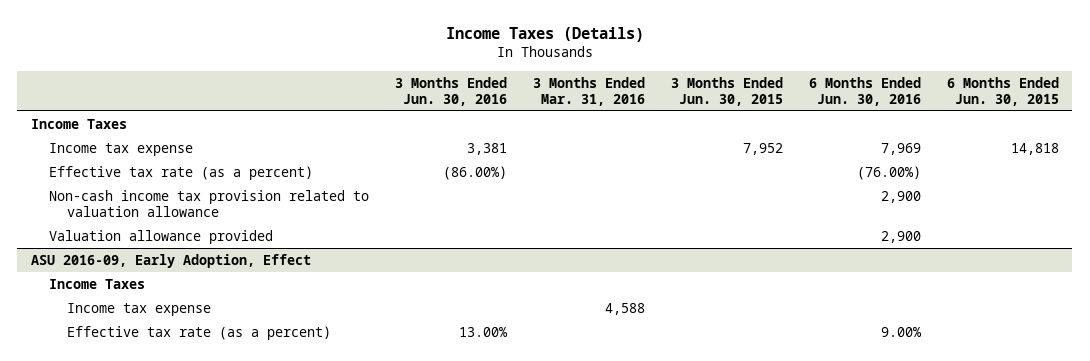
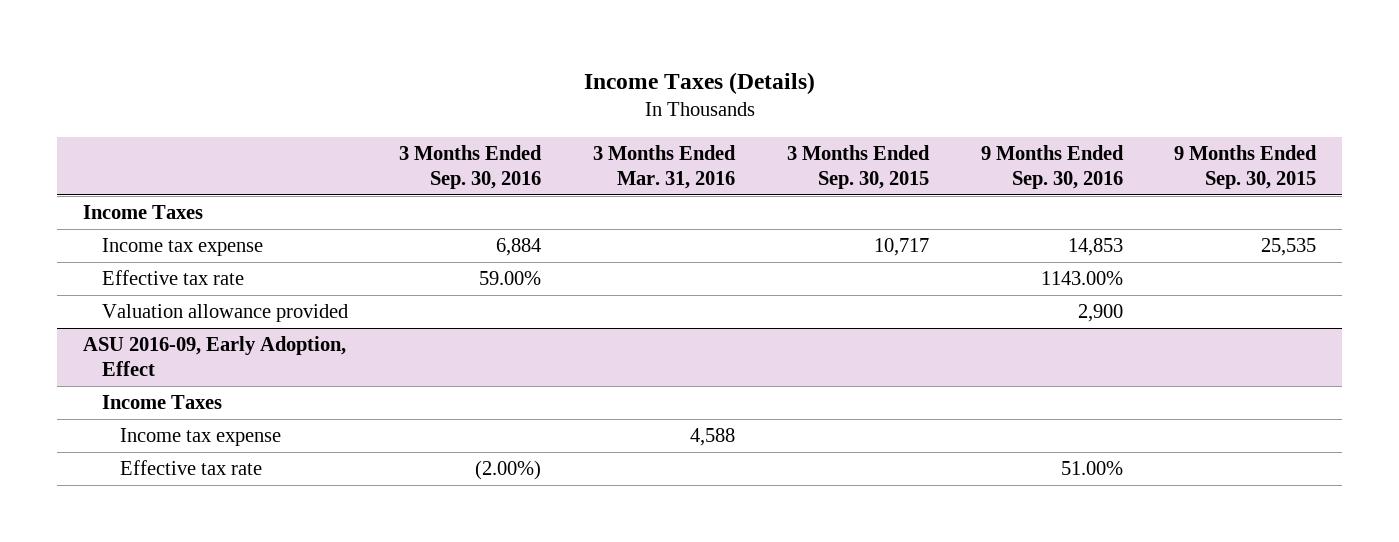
- | 3 Months Ended Jun. 30, 2016 | 3 Months Ended Mar. 31, 2016 | 3 Months Ended Jun. 30, 2015 | 6 Months Ended Jun. 30, 2016 | 6 Months Ended Jun. 30, 2015
+ | 3 Months Ended Sep. 30, 2016 | 3 Months Ended Mar. 31, 2016 | 3 Months Ended Sep. 30, 2015 | 9 Months Ended Sep. 30, 2016 | 9 Months Ended Sep. 30, 2015
- Effective tax rate (as a percent) | (86.00%) | | | (76.00%) |
- Non-cash income tax provision related to valuation allowance | | | | 2,900 |
+ Effective tax rate | 59.00% | | | 1143.00% |
@ ASU 2016-09, Early Adoption, Effect
- Effective tax rate (as a percent) | 13.00% | | | 9.00% |
+ Effective tax rate | (2.00%) | | | 51.00% |

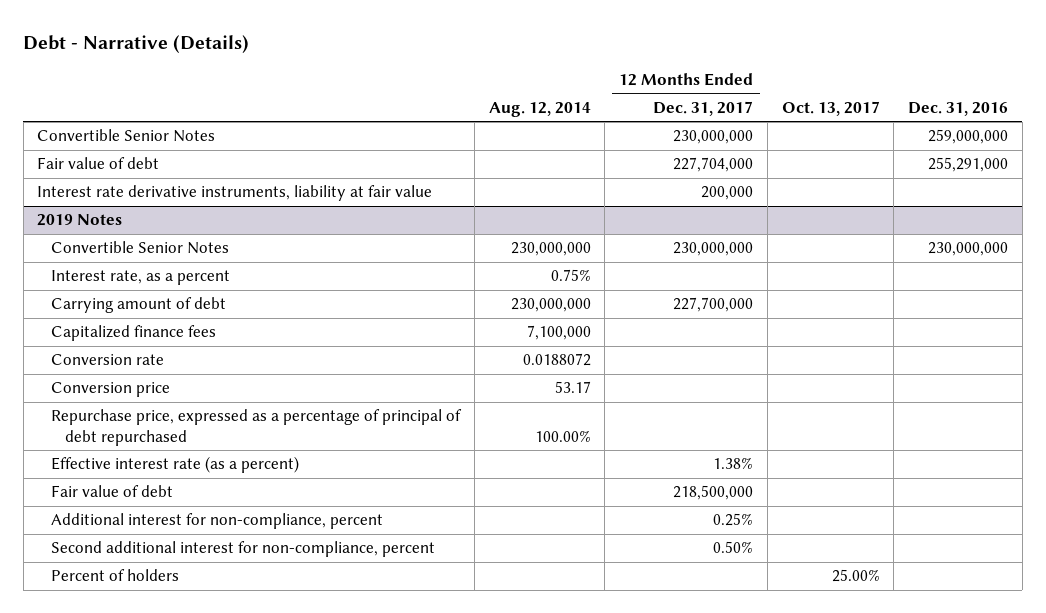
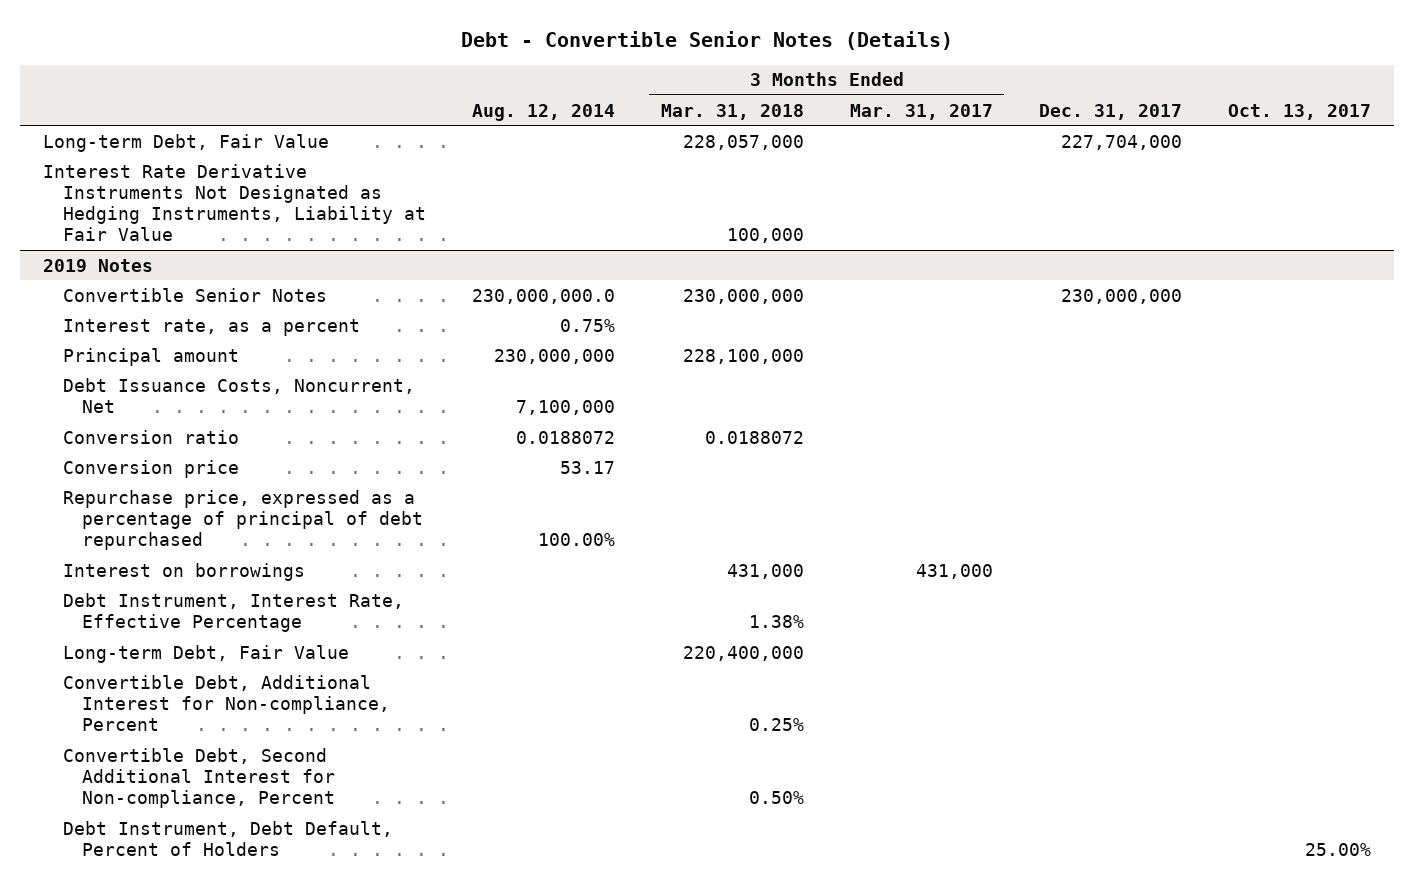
- Debt - Narrative (Details)
+ Debt - Convertible Senior Notes (Details)
- | Aug. 12, 2014 | 12 Months Ended Dec. 31, 2017 | Oct. 13, 2017 | Dec. 31, 2016
+ | Aug. 12, 2014 | 3 Months Ended Mar. 31, 2018 | 3 Months Ended Mar. 31, 2017 | Dec. 31, 2017 | Oct. 13, 2017
- Convertible Senior Notes | | 230,000,000 | | 259,000,000
- Fair value of debt | | 227,704,000 | | 255,291,000
- Interest rate derivative instruments, liability at fair value | | 200,000 | |
+ Long-term Debt, Fair Value | | 228,057,000 | | 227,704,000 |
+ Interest Rate Derivative Instruments Not Designated as Hedging Instruments, Liability at Fair Value | | 100,000 | | |
@ 2019 Notes
- Convertible Senior Notes | 230,000,000 | 230,000,000 | | 230,000,000
+ Convertible Senior Notes | 230,000,000.0 | 230,000,000 | | 230,000,000 |
- Carrying amount of debt | 230,000,000 | 227,700,000 | |
- Capitalized finance fees | 7,100,000 | | |
- Conversion rate | 0.0188072 | | |
+ Principal amount | 230,000,000 | 228,100,000 | | |
+ Debt Issuance Costs, Noncurrent, Net | 7,100,000 | | | |
+ Conversion ratio | 0.0188072 | 0.0188072 | | |
- Effective interest rate (as a percent) | | 1.38% | |
- Fair value of debt | | 218,500,000 | |
- Additional interest for non-compliance, percent | | 0.25% | |
- Second additional interest for non-compliance, percent | | 0.50% | |
- Percent of holders | | | 25.00% |
+ Interest on borrowings | | 431,000 | 431,000 | |
+ Debt Instrument, Interest Rate, Effective Percentage | | 1.38% | | |
+ Long-term Debt, Fair Value | | 220,400,000 | | |
+ Convertible Debt, Additional Interest for Non-compliance, Percent | | 0.25% | | |
+ Convertible Debt, Second Additional Interest for Non-compliance, Percent | | 0.50% | | |
+ Debt Instrument, Debt Default, Percent of Holders | | | | | 25.00%

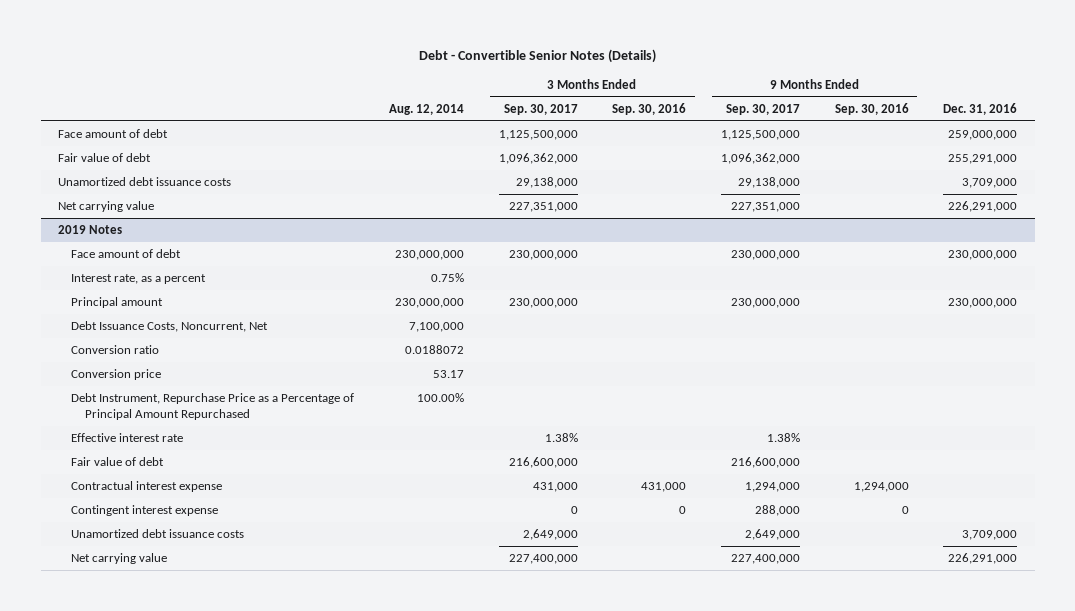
- | Aug. 12, 2014 | 3 Months Ended Mar. 31, 2018 | 3 Months Ended Mar. 31, 2017 | Dec. 31, 2017 | Oct. 13, 2017
+ | Aug. 12, 2014 | 3 Months Ended Sep. 30, 2017 | 3 Months Ended Sep. 30, 2016 | 9 Months Ended Sep. 30, 2017 | 9 Months Ended Sep. 30, 2016 | Dec. 31, 2016
- Long-term Debt, Fair Value | | 228,057,000 | | 227,704,000 |
- Interest Rate Derivative Instruments Not Designated as Hedging Instruments, Liability at Fair Value | | 100,000 | | |
+ Face amount of debt | | 1,125,500,000 | | 1,125,500,000 | | 259,000,000
+ Fair value of debt | | 1,096,362,000 | | 1,096,362,000 | | 255,291,000
+ Unamortized debt issuance costs | | 29,138,000 | | 29,138,000 | | 3,709,000
+ Net carrying value | | 227,351,000 | | 227,351,000 | | 226,291,000
@ 2019 Notes
- Convertible Senior Notes | 230,000,000.0 | 230,000,000 | | 230,000,000 |
+ Face amount of debt | 230,000,000 | 230,000,000 | | 230,000,000 | | 230,000,000
- Repurchase price, expressed as a percentage of principal of debt repurchased | 100.00% | | | |
- Interest on borrowings | | 431,000 | 431,000 | |
- Debt Instrument, Interest Rate, Effective Percentage | | 1.38% | | |
- Long-term Debt, Fair Value | | 220,400,000 | | |
- Convertible Debt, Additional Interest for Non-compliance, Percent | | 0.25% | | |
- Convertible Debt, Second Additional Interest for Non-compliance, Percent | | 0.50% | | |
- Debt Instrument, Debt Default, Percent of Holders | | | | | 25.00%
+ Debt Instrument, Repurchase Price as a Percentage of Principal Amount Repurchased | 100.00% | | | | |
+ Effective interest rate | | 1.38% | | 1.38% | |
+ Fair value of debt | | 216,600,000 | | 216,600,000 | |
+ Contractual interest expense | | 431,000 | 431,000 | 1,294,000 | 1,294,000 |
+ Contingent interest expense | | 0 | 0 | 288,000 | 0 |
+ Unamortized debt issuance costs | | 2,649,000 | | 2,649,000 | | 3,709,000
+ Net carrying value | | 227,400,000 | | 227,400,000 | | 226,291,000

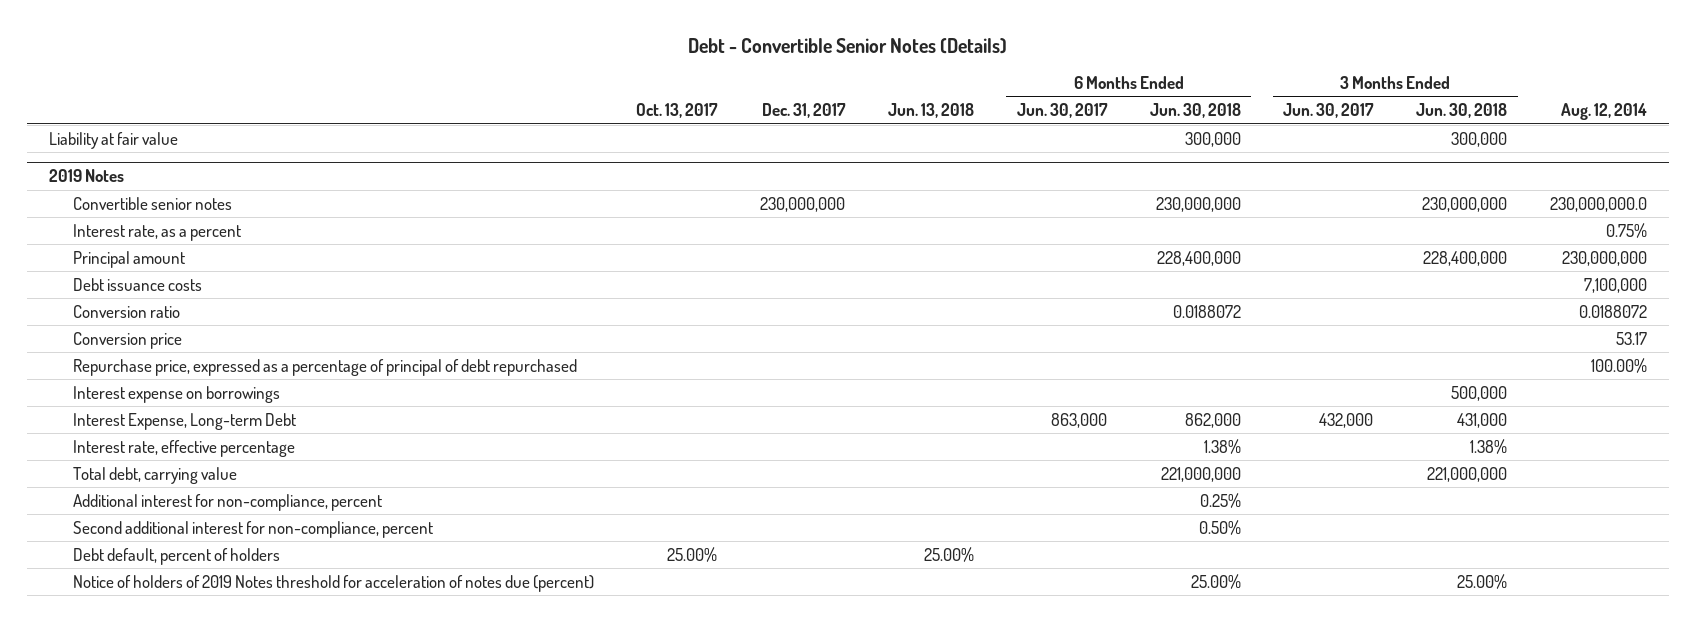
- | Aug. 12, 2014 | 3 Months Ended Sep. 30, 2017 | 3 Months Ended Sep. 30, 2016 | 9 Months Ended Sep. 30, 2017 | 9 Months Ended Sep. 30, 2016 | Dec. 31, 2016
+ | Oct. 13, 2017 | Dec. 31, 2017 | Jun. 13, 2018 | 6 Months Ended Jun. 30, 2017 | 6 Months Ended Jun. 30, 2018 | 3 Months Ended Jun. 30, 2017 | 3 Months Ended Jun. 30, 2018 | Aug. 12, 2014
- Face amount of debt | | 1,125,500,000 | | 1,125,500,000 | | 259,000,000
- Fair value of debt | | 1,096,362,000 | | 1,096,362,000 | | 255,291,000
- Unamortized debt issuance costs | | 29,138,000 | | 29,138,000 | | 3,709,000
- Net carrying value | | 227,351,000 | | 227,351,000 | | 226,291,000
+ Liability at fair value | | | | | 300,000 | | 300,000 |
@ 2019 Notes
- Face amount of debt | 230,000,000 | 230,000,000 | | 230,000,000 | | 230,000,000
+ Convertible senior notes | | 230,000,000 | | | 230,000,000 | | 230,000,000 | 230,000,000.0
- Debt Issuance Costs, Noncurrent, Net | 7,100,000 | | | | |
+ Debt issuance costs | | | | | | | | 7,100,000
- Debt Instrument, Repurchase Price as a Percentage of Principal Amount Repurchased | 100.00% | | | | |
- Effective interest rate | | 1.38% | | 1.38% | |
- Fair value of debt | | 216,600,000 | | 216,600,000 | |
- Contractual interest expense | | 431,000 | 431,000 | 1,294,000 | 1,294,000 |
- Contingent interest expense | | 0 | 0 | 288,000 | 0 |
- Unamortized debt issuance costs | | 2,649,000 | | 2,649,000 | | 3,709,000
- Net carrying value | | 227,400,000 | | 227,400,000 | | 226,291,000
+ Repurchase price, expressed as a percentage of principal of debt repurchased | | | | | | | | 100.00%
+ Interest expense on borrowings | | | | | | | 500,000 |
+ Interest Expense, Long-term Debt | | | | 863,000 | 862,000 | 432,000 | 431,000 |
+ Interest rate, effective percentage | | | | | 1.38% | | 1.38% |
+ Total debt, carrying value | | | | | 221,000,000 | | 221,000,000 |
+ Additional interest for non-compliance, percent | | | | | 0.25% | | |
+ Second additional interest for non-compliance, percent | | | | | 0.50% | | |
+ Debt default, percent of holders | 25.00% | | 25.00% | | | | |
+ Notice of holders of 2019 Notes threshold for acceleration of notes due (percent) | | | | | 25.00% | | 25.00% |

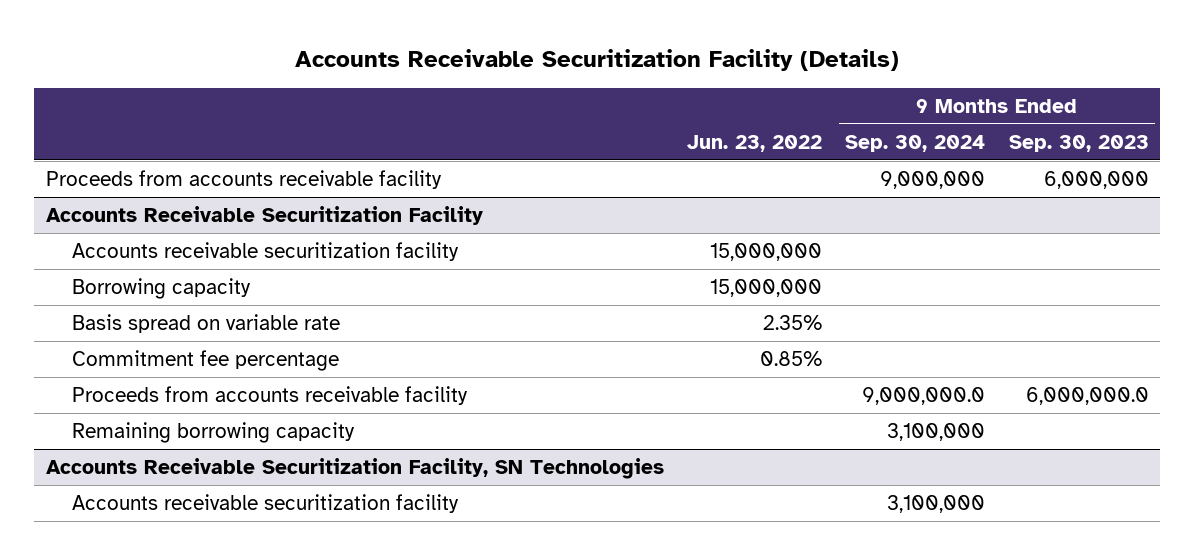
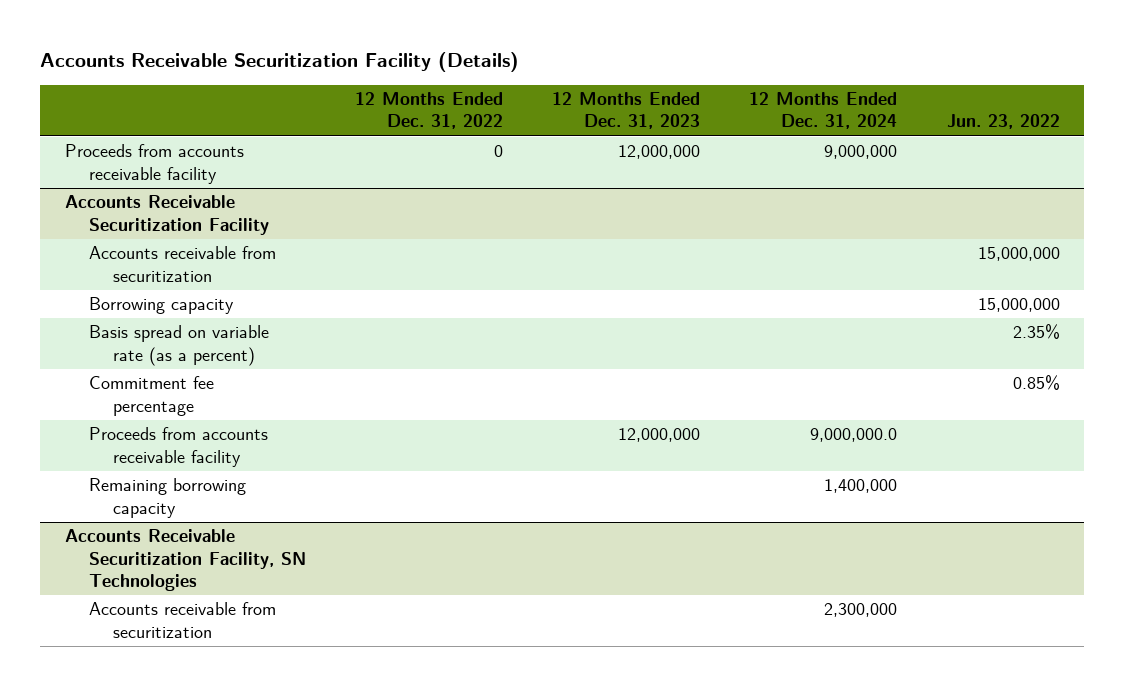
- | Jun. 23, 2022 | 9 Months Ended Sep. 30, 2024 | 9 Months Ended Sep. 30, 2023
+ | 12 Months Ended Dec. 31, 2022 | 12 Months Ended Dec. 31, 2023 | 12 Months Ended Dec. 31, 2024 | Jun. 23, 2022
@ Accounts Receivable Securitization Facility
- Accounts receivable securitization facility | 15,000,000 | |
+ Accounts receivable from securitization | | | | 15,000,000
- Basis spread on variable rate | 2.35% | |
+ Basis spread on variable rate (as a percent) | | | | 2.35%
@ Accounts Receivable Securitization Facility, SN Technologies
- Accounts receivable securitization facility | | 3,100,000 |
+ Accounts receivable from securitization | | | 2,300,000 |

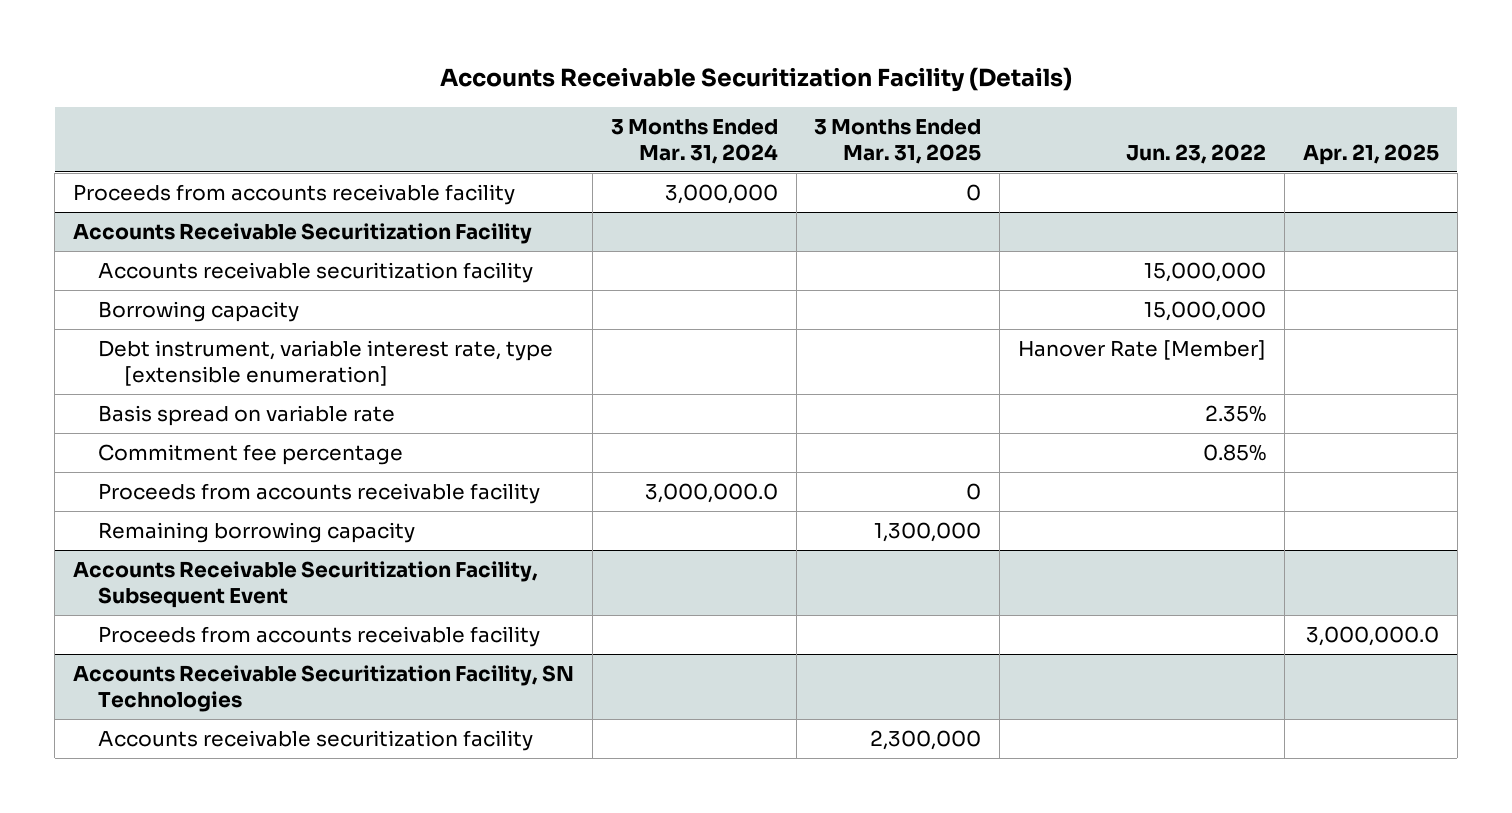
- | 12 Months Ended Dec. 31, 2022 | 12 Months Ended Dec. 31, 2023 | 12 Months Ended Dec. 31, 2024 | Jun. 23, 2022
+ | 3 Months Ended Mar. 31, 2024 | 3 Months Ended Mar. 31, 2025 | Jun. 23, 2022 | Apr. 21, 2025
@ Accounts Receivable Securitization Facility
- Accounts receivable from securitization | | | | 15,000,000
+ Accounts receivable securitization facility | | | 15,000,000 |
- Basis spread on variable rate (as a percent) | | | | 2.35%
+ Debt instrument, variable interest rate, type [extensible enumeration] | | | Hanover Rate [Member] |
+ Basis spread on variable rate | | | 2.35% |
+ Accounts Receivable Securitization Facility, Subsequent Event
+ Proceeds from accounts receivable facility | | | | 3,000,000.0
@ Accounts Receivable Securitization Facility, SN Technologies
- Accounts receivable from securitization | | | 2,300,000 |
+ Accounts receivable securitization facility | | 2,300,000 | |

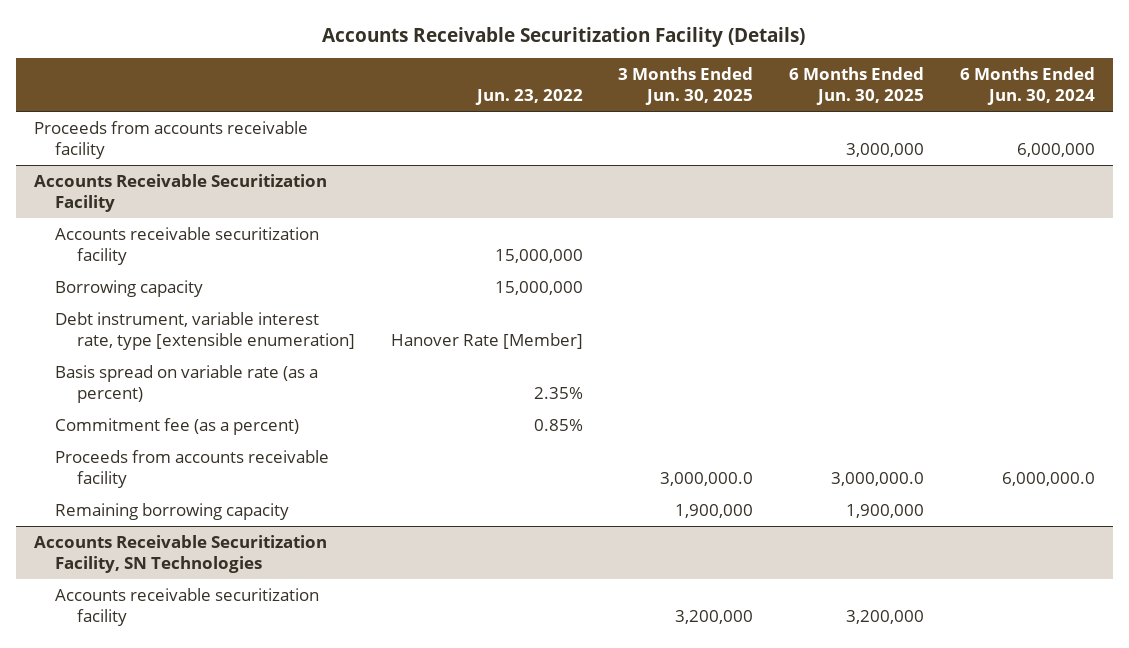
- | 3 Months Ended Mar. 31, 2024 | 3 Months Ended Mar. 31, 2025 | Jun. 23, 2022 | Apr. 21, 2025
+ | Jun. 23, 2022 | 3 Months Ended Jun. 30, 2025 | 6 Months Ended Jun. 30, 2025 | 6 Months Ended Jun. 30, 2024
@ Accounts Receivable Securitization Facility
- Basis spread on variable rate | | | 2.35% |
- Commitment fee percentage | | | 0.85% |
+ Basis spread on variable rate (as a percent) | 2.35% | | |
+ Commitment fee (as a percent) | 0.85% | | |
- Accounts Receivable Securitization Facility, Subsequent Event
- Proceeds from accounts receivable facility | | | | 3,000,000.0

